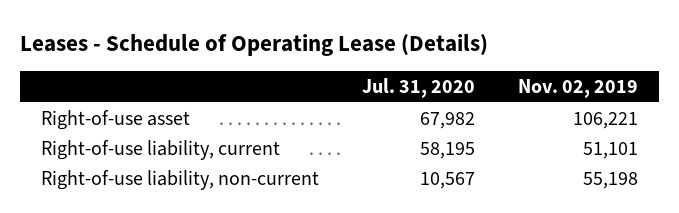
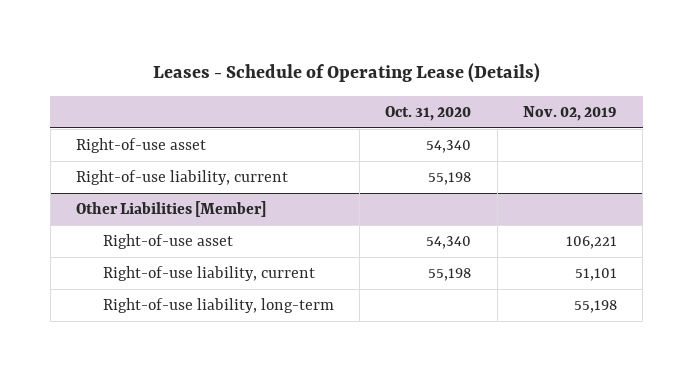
- | Jul. 31, 2020 | Nov. 02, 2019
+ | Oct. 31, 2020 | Nov. 02, 2019
+ Right-of-use asset | 54,340 |
+ Right-of-use liability, current | 55,198 |
+ Other Liabilities [Member]
- Right-of-use liability, non-current | 10,567 | 55,198
+ Right-of-use liability, long-term | | 55,198

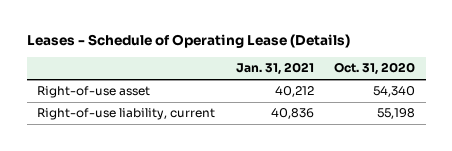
- | Oct. 31, 2020 | Nov. 02, 2019
+ | Jan. 31, 2021 | Oct. 31, 2020
- Other Liabilities [Member]
- Right-of-use asset | 54,340 | 106,221
- Right-of-use liability, current | 55,198 | 51,101
- Right-of-use liability, long-term | | 55,198

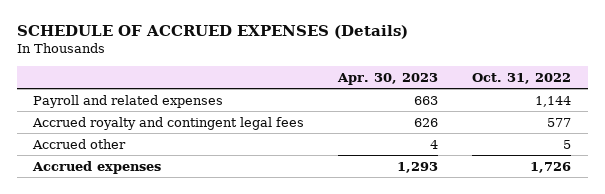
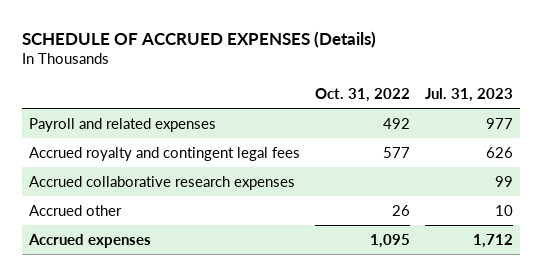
- | Apr. 30, 2023 | Oct. 31, 2022
+ | Oct. 31, 2022 | Jul. 31, 2023
- Payroll and related expenses | 663 | 1,144
+ Payroll and related expenses | 492 | 977
- Accrued other | 4 | 5
- Accrued expenses | 1,293 | 1,726
+ Accrued collaborative research expenses | | 99
+ Accrued other | 26 | 10
+ Accrued expenses | 1,095 | 1,712

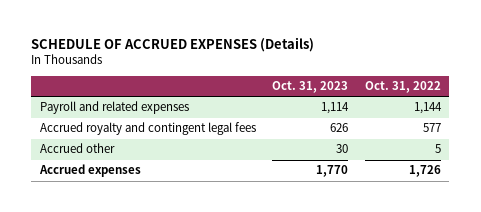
- | Oct. 31, 2022 | Jul. 31, 2023
+ | Oct. 31, 2023 | Oct. 31, 2022
- Payroll and related expenses | 492 | 977
+ Payroll and related expenses | 1,114 | 1,144
- Accrued collaborative research expenses | | 99
- Accrued other | 26 | 10
- Accrued expenses | 1,095 | 1,712
+ Accrued other | 30 | 5
+ Accrued expenses | 1,770 | 1,726

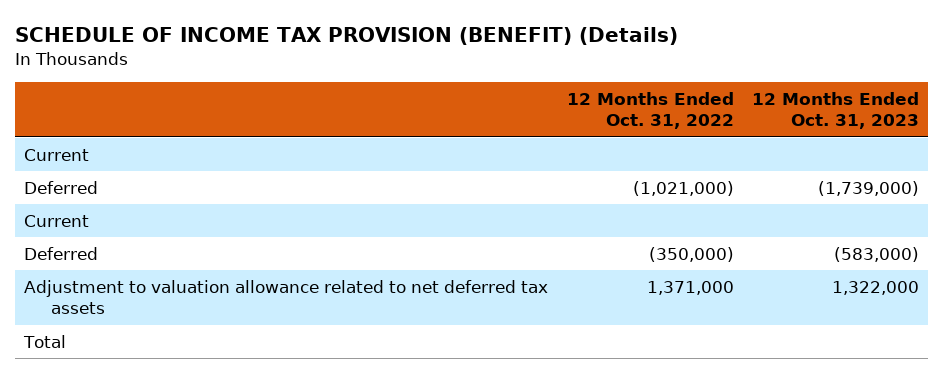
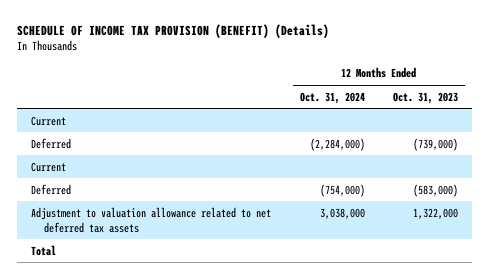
- | 12 Months Ended Oct. 31, 2022 | 12 Months Ended Oct. 31, 2023
+ | 12 Months Ended Oct. 31, 2024 | 12 Months Ended Oct. 31, 2023
- Deferred | (1,021,000) | (1,739,000)
+ Deferred | (2,284,000) | (739,000)

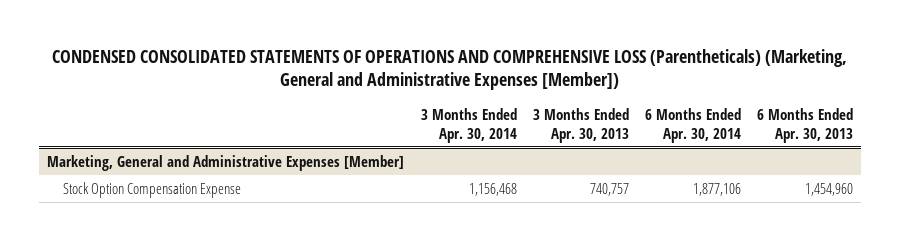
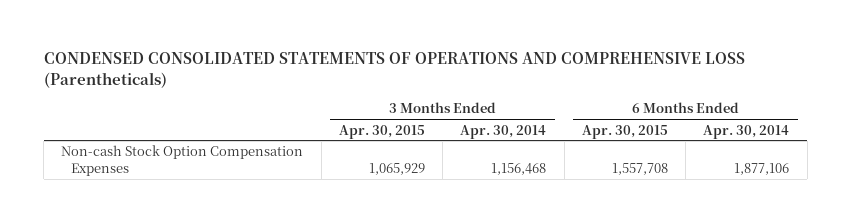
- CONDENSED CONSOLIDATED STATEMENTS OF OPERATIONS AND COMPREHENSIVE LOSS (Parentheticals) (Marketing, General and Administrative Expenses [Member])
+ CONDENSED CONSOLIDATED STATEMENTS OF OPERATIONS AND COMPREHENSIVE LOSS (Parentheticals)
- | 3 Months Ended Apr. 30, 2014 | 3 Months Ended Apr. 30, 2013 | 6 Months Ended Apr. 30, 2014 | 6 Months Ended Apr. 30, 2013
+ | 3 Months Ended Apr. 30, 2015 | 3 Months Ended Apr. 30, 2014 | 6 Months Ended Apr. 30, 2015 | 6 Months Ended Apr. 30, 2014
- Marketing, General and Administrative Expenses [Member]
- Stock Option Compensation Expense | 1,156,468 | 740,757 | 1,877,106 | 1,454,960
+ Non-cash Stock Option Compensation Expenses | 1,065,929 | 1,156,468 | 1,557,708 | 1,877,106

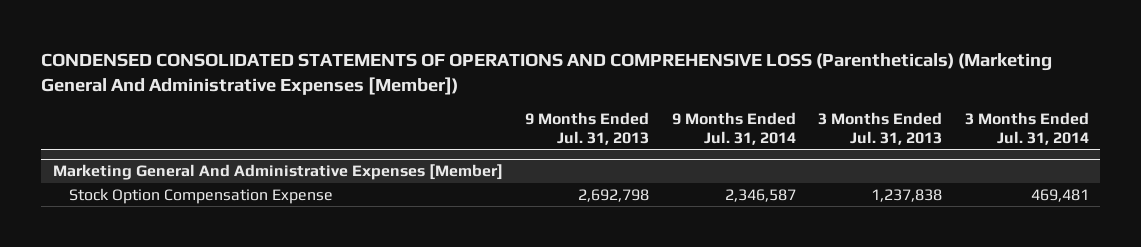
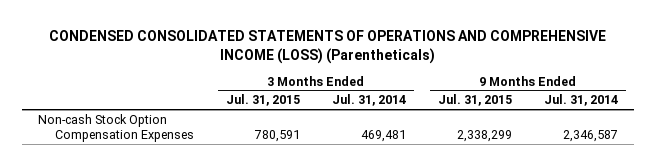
- CONDENSED CONSOLIDATED STATEMENTS OF OPERATIONS AND COMPREHENSIVE LOSS (Parentheticals) (Marketing General And Administrative Expenses [Member])
+ CONDENSED CONSOLIDATED STATEMENTS OF OPERATIONS AND COMPREHENSIVE INCOME (LOSS) (Parentheticals)
- | 9 Months Ended Jul. 31, 2013 | 9 Months Ended Jul. 31, 2014 | 3 Months Ended Jul. 31, 2013 | 3 Months Ended Jul. 31, 2014
+ | 3 Months Ended Jul. 31, 2015 | 3 Months Ended Jul. 31, 2014 | 9 Months Ended Jul. 31, 2015 | 9 Months Ended Jul. 31, 2014
- Marketing General And Administrative Expenses [Member]
- Stock Option Compensation Expense | 2,692,798 | 2,346,587 | 1,237,838 | 469,481
+ Non-cash Stock Option Compensation Expenses | 780,591 | 469,481 | 2,338,299 | 2,346,587

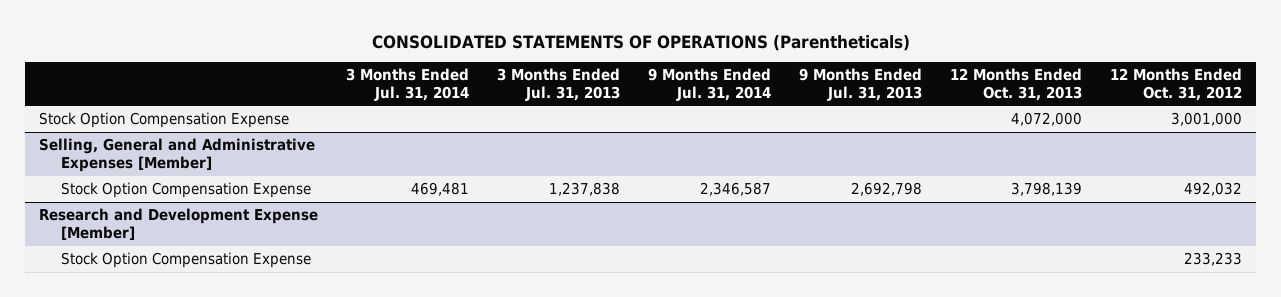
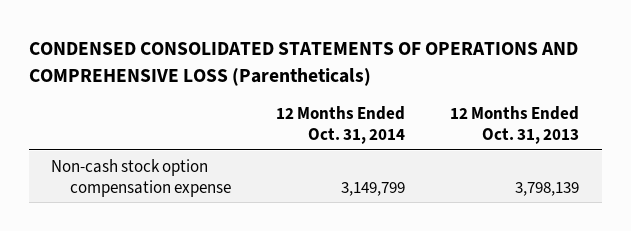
- CONSOLIDATED STATEMENTS OF OPERATIONS (Parentheticals)
+ CONDENSED CONSOLIDATED STATEMENTS OF OPERATIONS AND COMPREHENSIVE LOSS (Parentheticals)
- | 3 Months Ended Jul. 31, 2014 | 3 Months Ended Jul. 31, 2013 | 9 Months Ended Jul. 31, 2014 | 9 Months Ended Jul. 31, 2013 | 12 Months Ended Oct. 31, 2013 | 12 Months Ended Oct. 31, 2012
+ | 12 Months Ended Oct. 31, 2014 | 12 Months Ended Oct. 31, 2013
- Stock Option Compensation Expense | | | | | 4,072,000 | 3,001,000
- Selling, General and Administrative Expenses [Member]
- Stock Option Compensation Expense | 469,481 | 1,237,838 | 2,346,587 | 2,692,798 | 3,798,139 | 492,032
- Research and Development Expense [Member]
- Stock Option Compensation Expense | | | | | | 233,233
+ Non-cash stock option compensation expense | 3,149,799 | 3,798,139

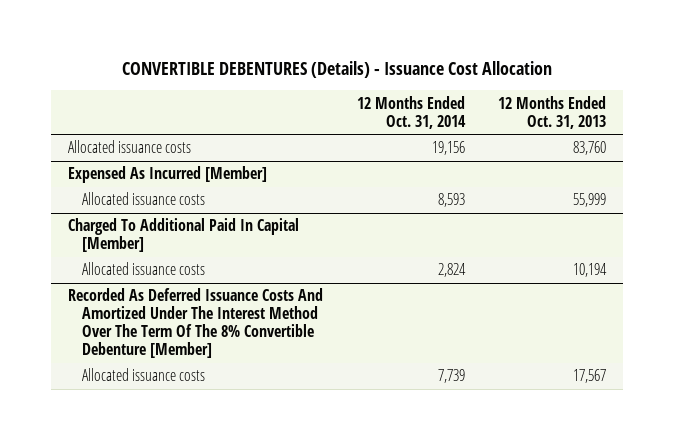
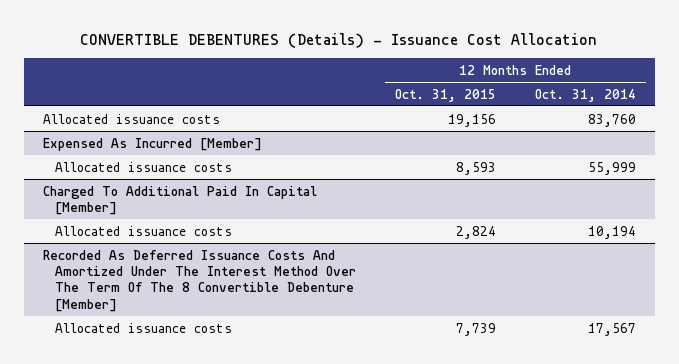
- | 12 Months Ended Oct. 31, 2014 | 12 Months Ended Oct. 31, 2013
+ | 12 Months Ended Oct. 31, 2015 | 12 Months Ended Oct. 31, 2014
- Allocated issuance costs | 19,156 | 83,760
+ Allocated issuance costs | 19,156 | 83,760
@ Expensed As Incurred [Member]
- Allocated issuance costs | 8,593 | 55,999
+ Allocated issuance costs | 8,593 | 55,999
@ Charged To Additional Paid In Capital [Member]
- Allocated issuance costs | 2,824 | 10,194
- Recorded As Deferred Issuance Costs And Amortized Under The Interest Method Over The Term Of The 8% Convertible Debenture [Member]
- Allocated issuance costs | 7,739 | 17,567
@ Charged To Additional Paid In Capital [Member]
+ Allocated issuance costs | 2,824 | 10,194
+ Recorded As Deferred Issuance Costs And Amortized Under The Interest Method Over The Term Of The 8 Convertible Debenture [Member]
+ Allocated issuance costs | 7,739 | 17,567

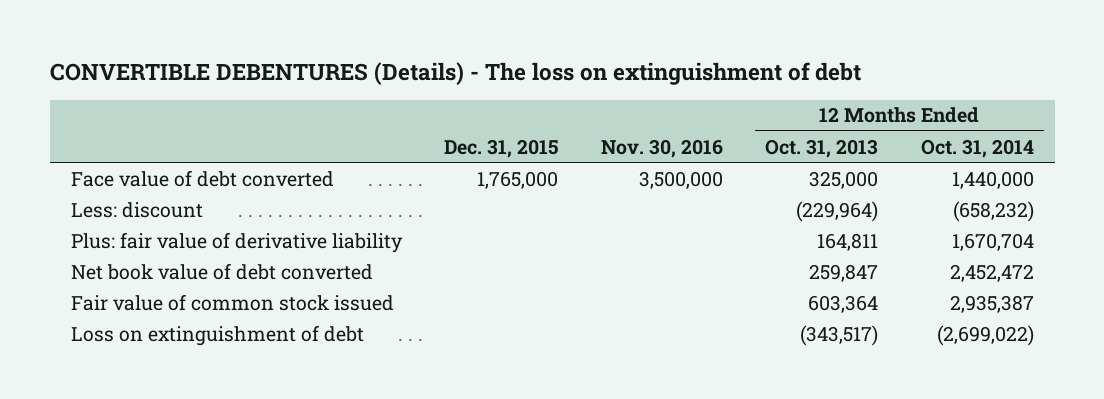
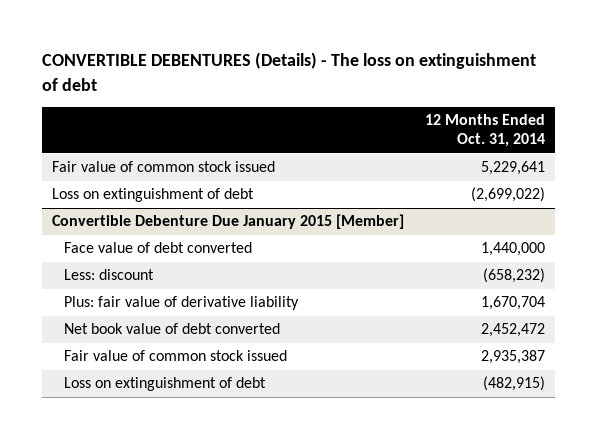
- | Dec. 31, 2015 | Nov. 30, 2016 | 12 Months Ended Oct. 31, 2013 | 12 Months Ended Oct. 31, 2014
+ | 12 Months Ended Oct. 31, 2014
+ Fair value of common stock issued | 5,229,641
moved up: Loss on extinguishment of debt | (2,699,022)
+ Convertible Debenture Due January 2015 [Member]
+ Loss on extinguishment of debt | (482,915)

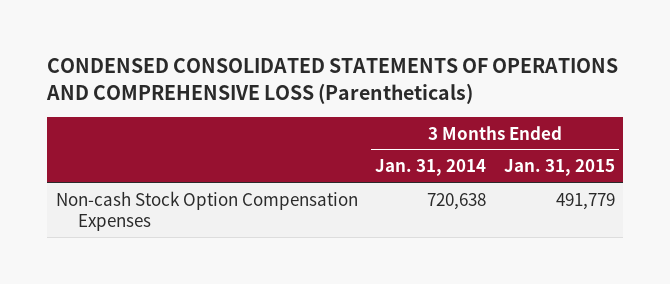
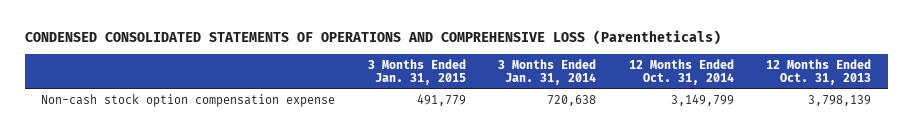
- | 3 Months Ended Jan. 31, 2014 | 3 Months Ended Jan. 31, 2015
+ | 3 Months Ended Jan. 31, 2015 | 3 Months Ended Jan. 31, 2014 | 12 Months Ended Oct. 31, 2014 | 12 Months Ended Oct. 31, 2013
- Non-cash Stock Option Compensation Expenses | 720,638 | 491,779
+ Non-cash stock option compensation expense | 491,779 | 720,638 | 3,149,799 | 3,798,139

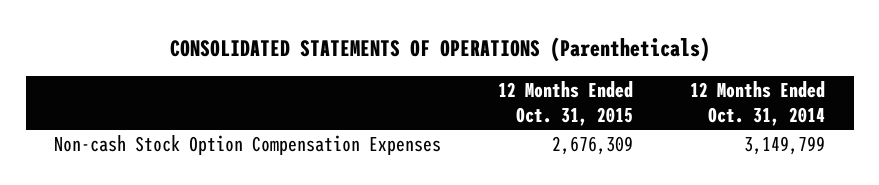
- CONDENSED CONSOLIDATED STATEMENTS OF OPERATIONS AND COMPREHENSIVE LOSS (Parentheticals)
+ CONSOLIDATED STATEMENTS OF OPERATIONS (Parentheticals)
- | 3 Months Ended Jan. 31, 2015 | 3 Months Ended Jan. 31, 2014 | 12 Months Ended Oct. 31, 2014 | 12 Months Ended Oct. 31, 2013
+ | 12 Months Ended Oct. 31, 2015 | 12 Months Ended Oct. 31, 2014
- Non-cash stock option compensation expense | 491,779 | 720,638 | 3,149,799 | 3,798,139
+ Non-cash Stock Option Compensation Expenses | 2,676,309 | 3,149,799

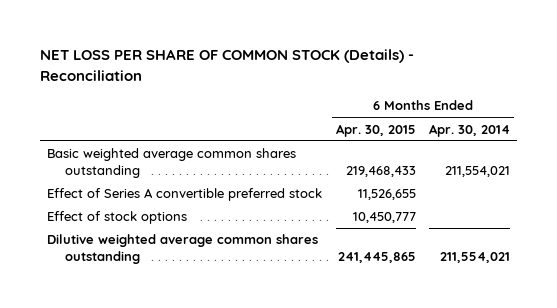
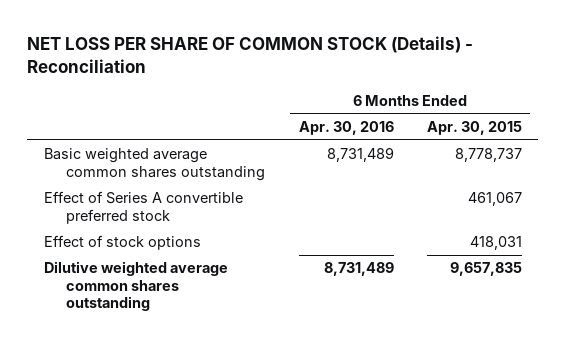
- | 6 Months Ended Apr. 30, 2015 | 6 Months Ended Apr. 30, 2014
+ | 6 Months Ended Apr. 30, 2016 | 6 Months Ended Apr. 30, 2015
- Basic weighted average common shares outstanding | 219,468,433 | 211,554,021
- Effect of Series A convertible preferred stock | 11,526,655 |
- Effect of stock options | 10,450,777 |
- Dilutive weighted average common shares outstanding | 241,445,865 | 211,554,021
+ Basic weighted average common shares outstanding | 8,731,489 | 8,778,737
+ Effect of Series A convertible preferred stock | | 461,067
+ Effect of stock options | | 418,031
+ Dilutive weighted average common shares outstanding | 8,731,489 | 9,657,835

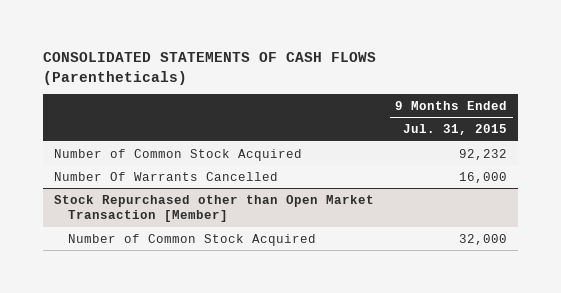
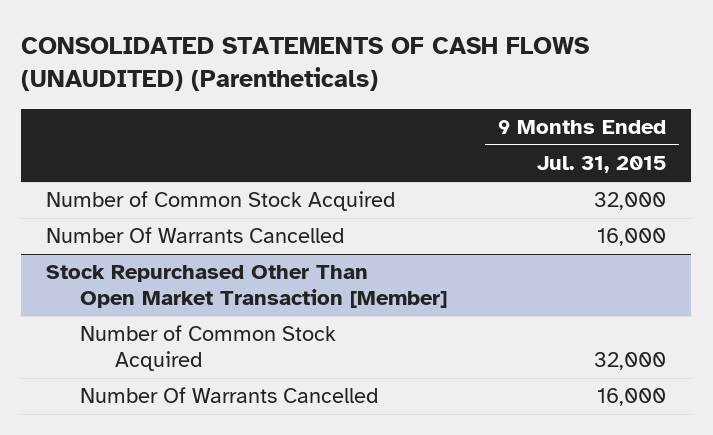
- CONSOLIDATED STATEMENTS OF CASH FLOWS (Parentheticals)
+ CONSOLIDATED STATEMENTS OF CASH FLOWS (UNAUDITED) (Parentheticals)
- Number of Common Stock Acquired | 92,232
+ Number of Common Stock Acquired | 32,000
- Stock Repurchased other than Open Market Transaction [Member]
+ Stock Repurchased Other Than Open Market Transaction [Member]
+ Number Of Warrants Cancelled | 16,000

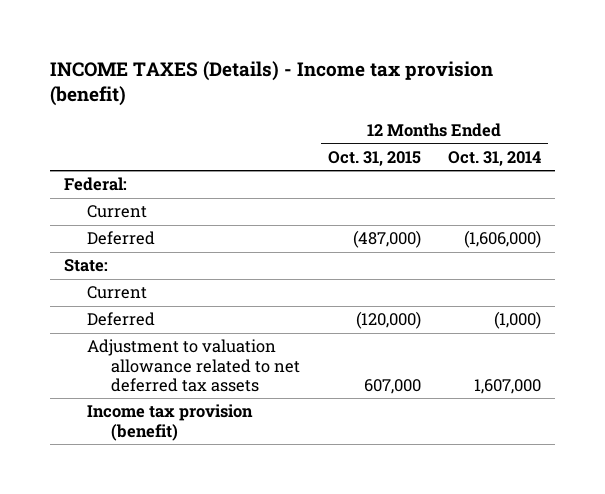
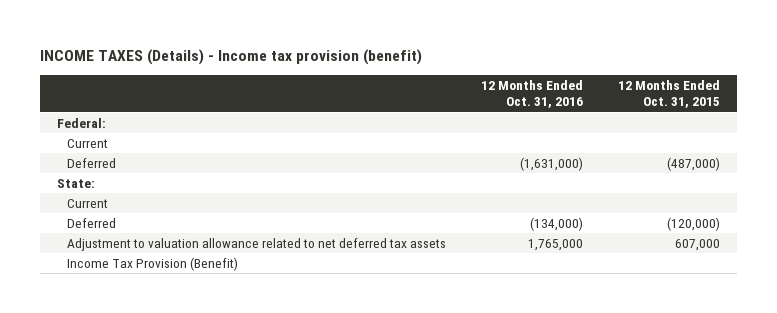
- | 12 Months Ended Oct. 31, 2015 | 12 Months Ended Oct. 31, 2014
+ | 12 Months Ended Oct. 31, 2016 | 12 Months Ended Oct. 31, 2015
- Income tax provision (benefit)
+ Income Tax Provision (Benefit)

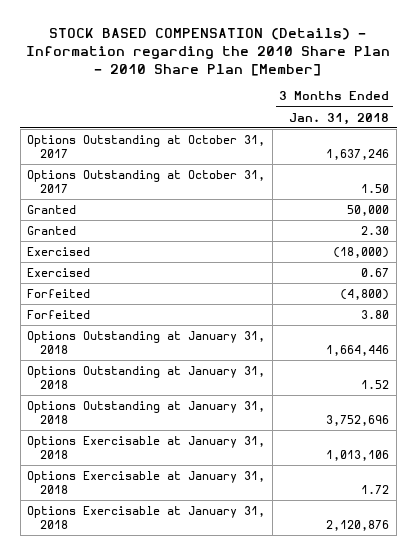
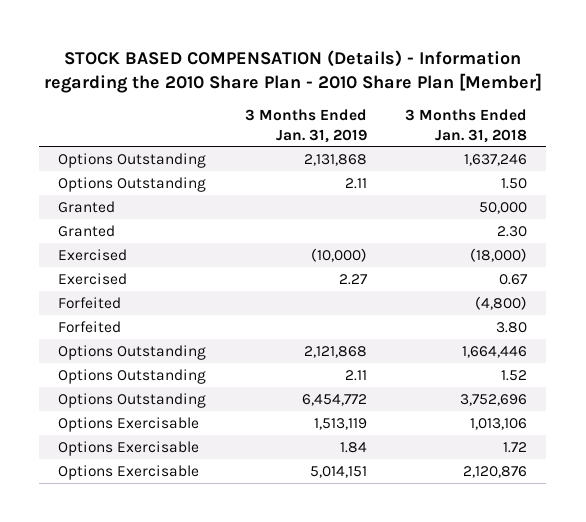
- | 3 Months Ended Jan. 31, 2018
+ | 3 Months Ended Jan. 31, 2019 | 3 Months Ended Jan. 31, 2018
- Options Outstanding at October 31, 2017 | 1,637,246
- Options Outstanding at October 31, 2017 | 1.50
+ Options Outstanding | 2,131,868 | 1,637,246
+ Options Outstanding | 2.11 | 1.50
- Options Outstanding at January 31, 2018 | 1,664,446
- Options Outstanding at January 31, 2018 | 1.52
- Options Outstanding at January 31, 2018 | 3,752,696
- Options Exercisable at January 31, 2018 | 1,013,106
- Options Exercisable at January 31, 2018 | 1.72
- Options Exercisable at January 31, 2018 | 2,120,876
+ Options Outstanding | 2,121,868 | 1,664,446
+ Options Outstanding | 2.11 | 1.52
+ Options Outstanding | 6,454,772 | 3,752,696
+ Options Exercisable | 1,513,119 | 1,013,106
+ Options Exercisable | 1.84 | 1.72
+ Options Exercisable | 5,014,151 | 2,120,876

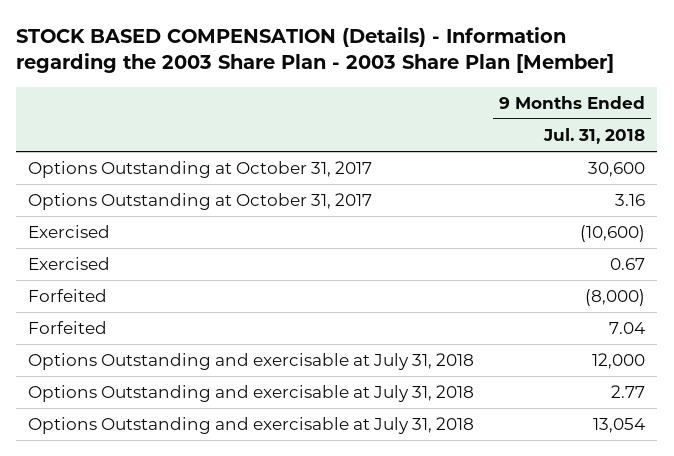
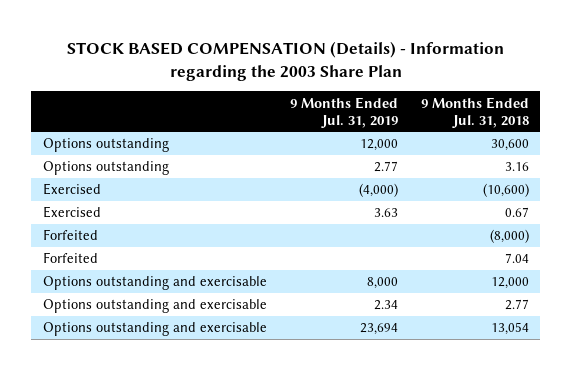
- STOCK BASED COMPENSATION (Details) - Information regarding the 2003 Share Plan - 2003 Share Plan [Member]
+ STOCK BASED COMPENSATION (Details) - Information regarding the 2003 Share Plan
- | 9 Months Ended Jul. 31, 2018
+ | 9 Months Ended Jul. 31, 2019 | 9 Months Ended Jul. 31, 2018
- Options Outstanding at October 31, 2017 | 30,600
- Options Outstanding at October 31, 2017 | 3.16
+ Options outstanding | 12,000 | 30,600
+ Options outstanding | 2.77 | 3.16
- Options Outstanding and exercisable at July 31, 2018 | 12,000
- Options Outstanding and exercisable at July 31, 2018 | 2.77
- Options Outstanding and exercisable at July 31, 2018 | 13,054
+ Options outstanding and exercisable | 8,000 | 12,000
+ Options outstanding and exercisable | 2.34 | 2.77
+ Options outstanding and exercisable | 23,694 | 13,054

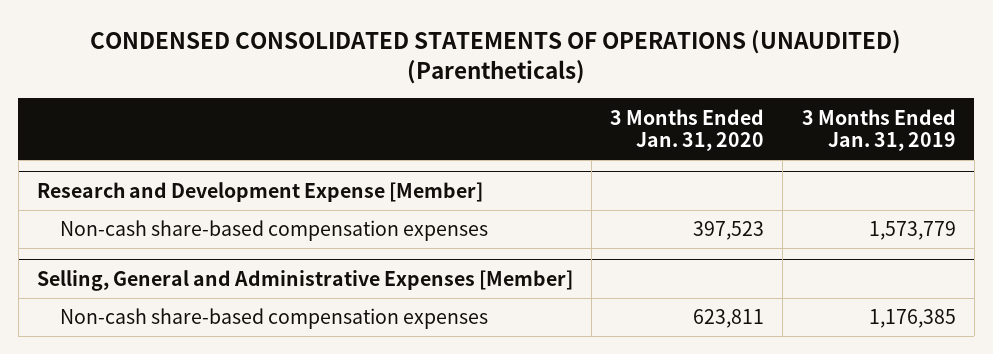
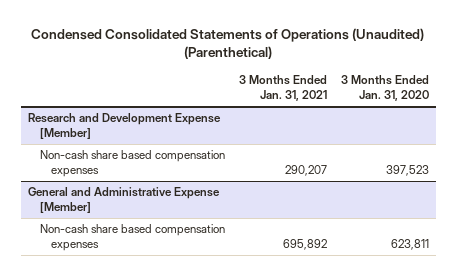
- CONDENSED CONSOLIDATED STATEMENTS OF OPERATIONS (UNAUDITED) (Parentheticals)
+ Condensed Consolidated Statements of Operations (Unaudited) (Parenthetical)
- | 3 Months Ended Jan. 31, 2020 | 3 Months Ended Jan. 31, 2019
+ | 3 Months Ended Jan. 31, 2021 | 3 Months Ended Jan. 31, 2020
@ Research and Development Expense [Member]
- Non-cash share-based compensation expenses | 397,523 | 1,573,779
- Selling, General and Administrative Expenses [Member]
- Non-cash share-based compensation expenses | 623,811 | 1,176,385
@ Research and Development Expense [Member]
+ Non-cash share based compensation expenses | 290,207 | 397,523
+ General and Administrative Expense [Member]
+ Non-cash share based compensation expenses | 695,892 | 623,811

